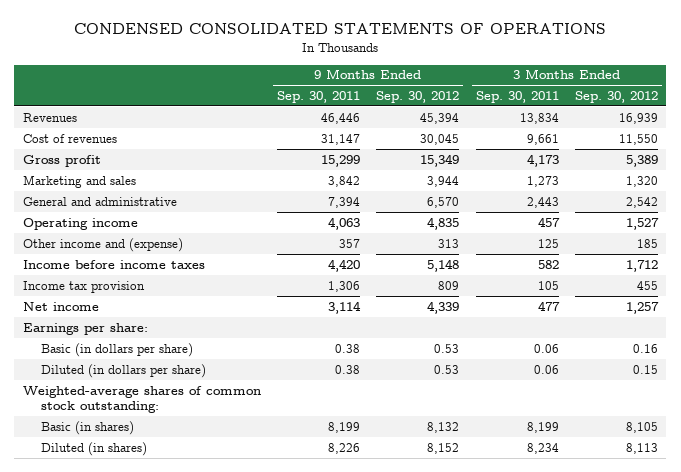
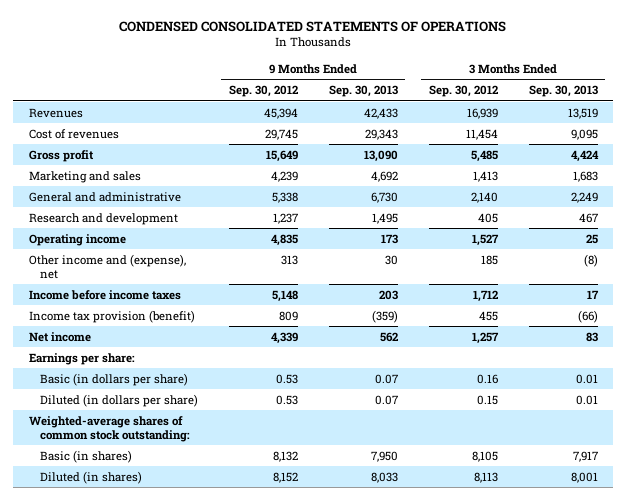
- | 9 Months Ended Sep. 30, 2011 | 9 Months Ended Sep. 30, 2012 | 3 Months Ended Sep. 30, 2011 | 3 Months Ended Sep. 30, 2012
+ | 9 Months Ended Sep. 30, 2012 | 9 Months Ended Sep. 30, 2013 | 3 Months Ended Sep. 30, 2012 | 3 Months Ended Sep. 30, 2013
- Cost of revenues | 31,147 | 30,045 | 9,661 | 11,550
- Gross profit | 15,299 | 15,349 | 4,173 | 5,389
- Marketing and sales | 3,842 | 3,944 | 1,273 | 1,320
- General and administrative | 7,394 | 6,570 | 2,443 | 2,542
+ Cost of revenues | 29,745 | 29,343 | 11,454 | 9,095
+ Gross profit | 15,649 | 13,090 | 5,485 | 4,424
+ Marketing and sales | 4,239 | 4,692 | 1,413 | 1,683
+ General and administrative | 5,338 | 6,730 | 2,140 | 2,249
+ Research and development | 1,237 | 1,495 | 405 | 467
- Other income and (expense) | 357 | 313 | 125 | 185
+ Other income and (expense), net | 313 | 30 | 185 | (8)
- Income tax provision | 1,306 | 809 | 105 | 455
+ Income tax provision (benefit) | 809 | (359) | 455 | (66)

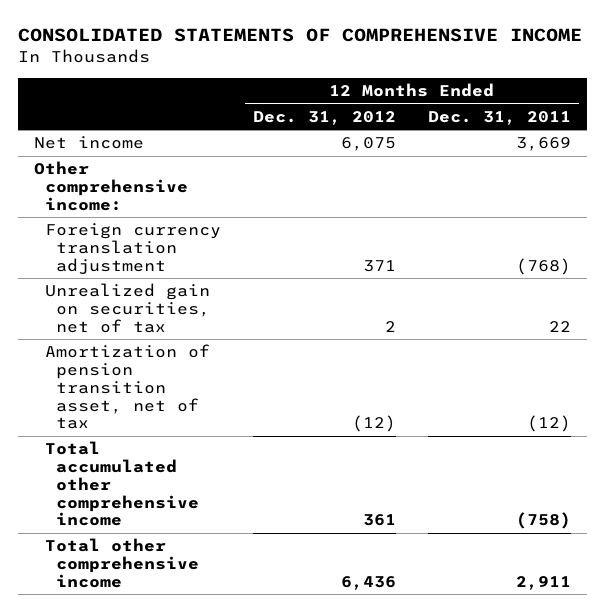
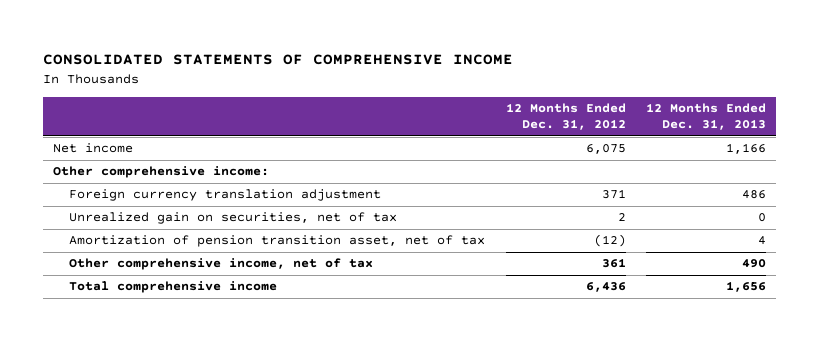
- | 12 Months Ended Dec. 31, 2012 | 12 Months Ended Dec. 31, 2011
+ | 12 Months Ended Dec. 31, 2012 | 12 Months Ended Dec. 31, 2013
- Total accumulated other comprehensive income | 361 | (758)
- Total other comprehensive income | 6,436 | 2,911
+ Other comprehensive income, net of tax | 361 | 490
+ Total comprehensive income | 6,436 | 1,656

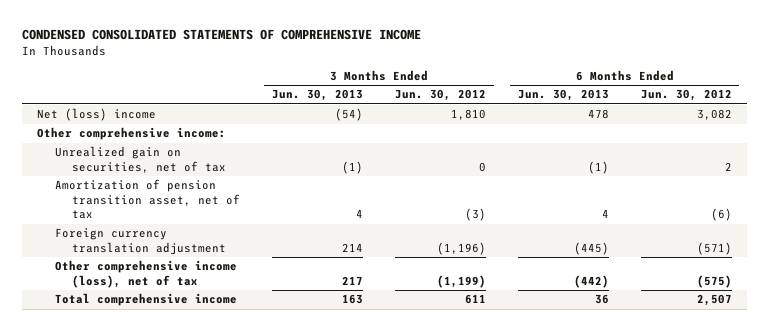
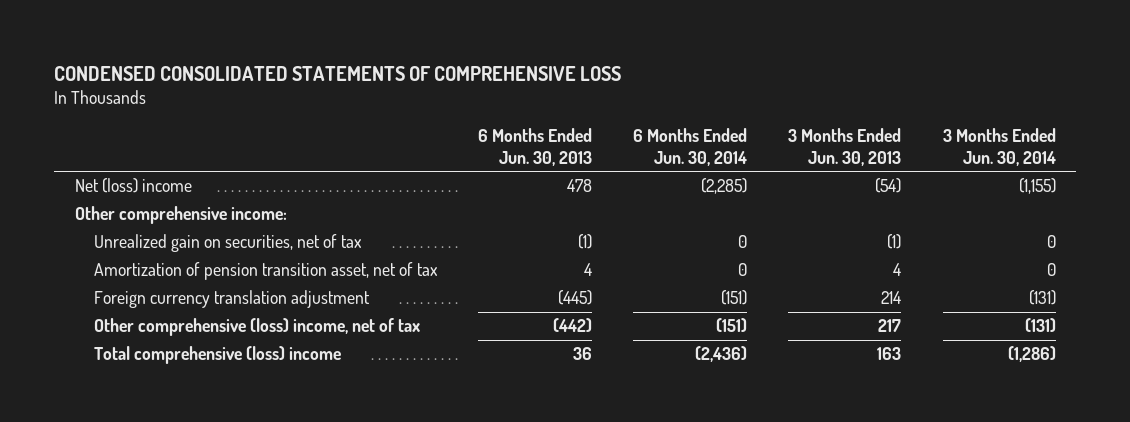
- CONDENSED CONSOLIDATED STATEMENTS OF COMPREHENSIVE INCOME
+ CONDENSED CONSOLIDATED STATEMENTS OF COMPREHENSIVE LOSS
- | 3 Months Ended Jun. 30, 2013 | 3 Months Ended Jun. 30, 2012 | 6 Months Ended Jun. 30, 2013 | 6 Months Ended Jun. 30, 2012
+ | 6 Months Ended Jun. 30, 2013 | 6 Months Ended Jun. 30, 2014 | 3 Months Ended Jun. 30, 2013 | 3 Months Ended Jun. 30, 2014
- Other comprehensive income (loss), net of tax | 217 | (1,199) | (442) | (575)
- Total comprehensive income | 163 | 611 | 36 | 2,507
+ Other comprehensive (loss) income, net of tax | (442) | (151) | 217 | (131)
+ Total comprehensive (loss) income | 36 | (2,436) | 163 | (1,286)

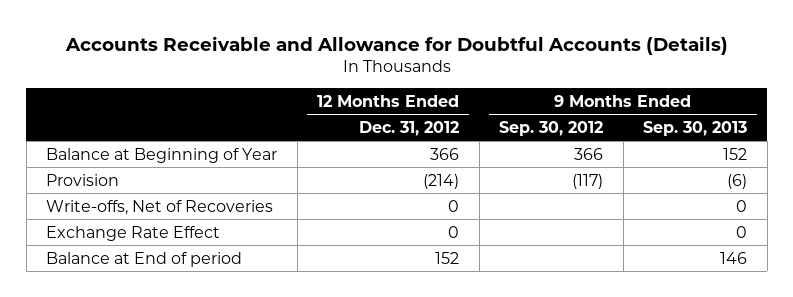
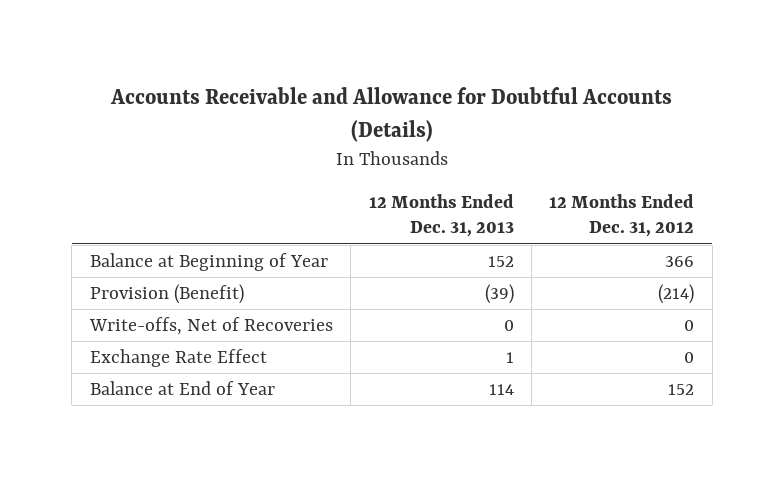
- | 12 Months Ended Dec. 31, 2012 | 9 Months Ended Sep. 30, 2012 | 9 Months Ended Sep. 30, 2013
+ | 12 Months Ended Dec. 31, 2013 | 12 Months Ended Dec. 31, 2012
- Provision | (214) | (117) | (6)
+ Provision (Benefit) | (39) | (214)
- Balance at End of period | 152 | | 146
+ Balance at End of Year | 114 | 152

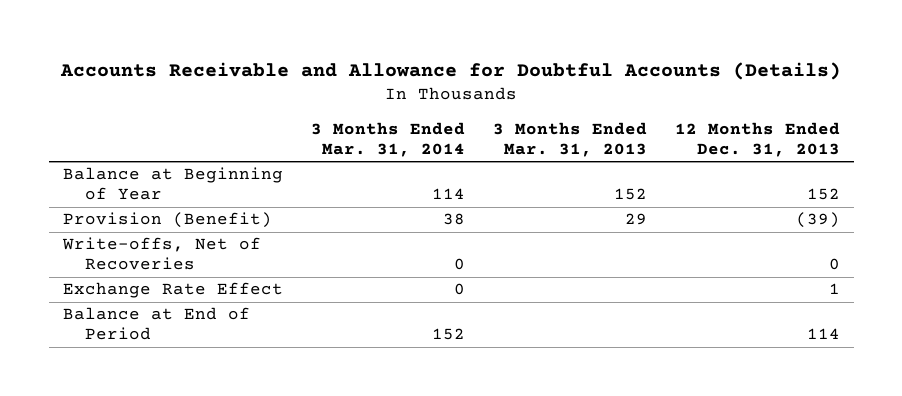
- | 12 Months Ended Dec. 31, 2013 | 12 Months Ended Dec. 31, 2012
+ | 3 Months Ended Mar. 31, 2014 | 3 Months Ended Mar. 31, 2013 | 12 Months Ended Dec. 31, 2013
- Balance at End of Year | 114 | 152
+ Balance at End of Period | 152 | | 114

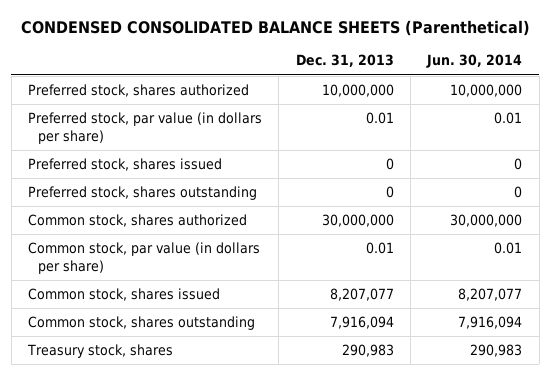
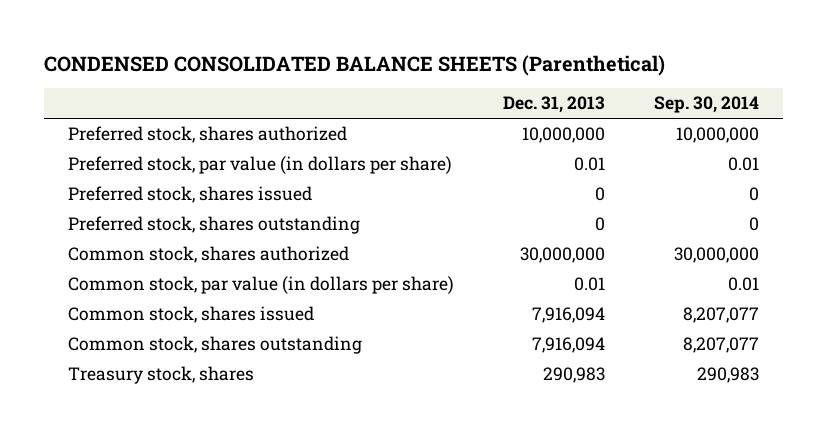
- | Dec. 31, 2013 | Jun. 30, 2014
+ | Dec. 31, 2013 | Sep. 30, 2014
- Common stock, shares issued | 8,207,077 | 8,207,077
+ Common stock, shares issued | 7,916,094 | 8,207,077

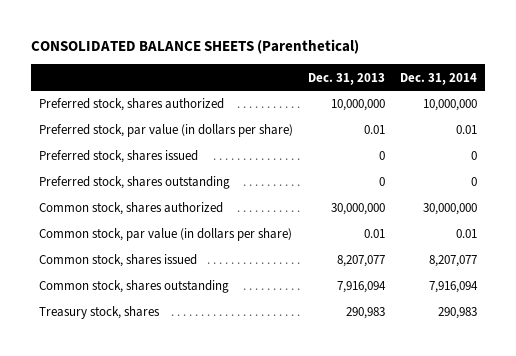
- CONDENSED CONSOLIDATED BALANCE SHEETS (Parenthetical)
+ CONSOLIDATED BALANCE SHEETS (Parenthetical)
- | Dec. 31, 2013 | Sep. 30, 2014
+ | Dec. 31, 2013 | Dec. 31, 2014
- Common stock, shares issued | 7,916,094 | 8,207,077
+ Common stock, shares issued | 8,207,077 | 8,207,077

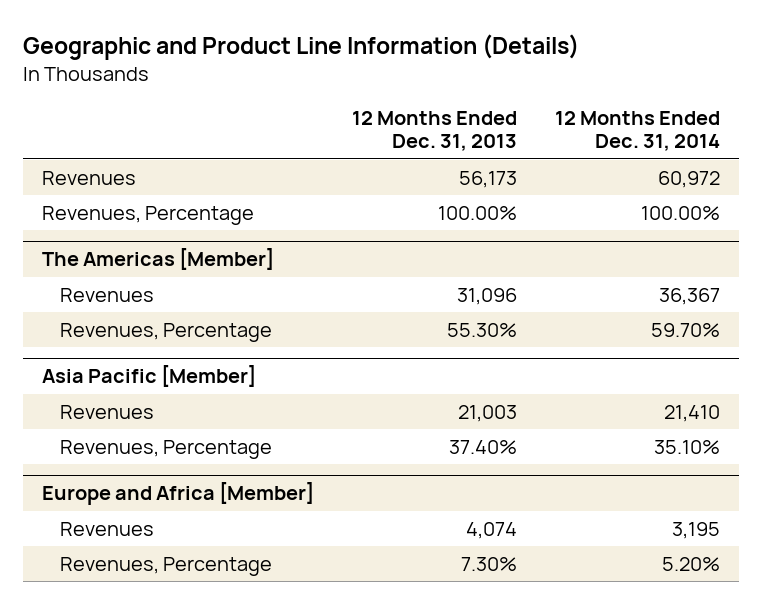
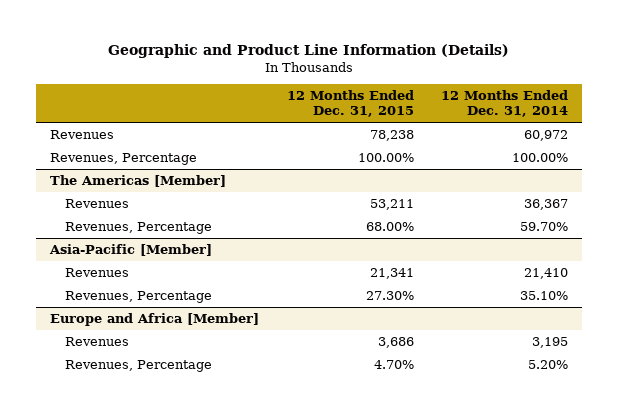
- | 12 Months Ended Dec. 31, 2013 | 12 Months Ended Dec. 31, 2014
+ | 12 Months Ended Dec. 31, 2015 | 12 Months Ended Dec. 31, 2014
- Asia Pacific [Member]
+ Asia-Pacific [Member]

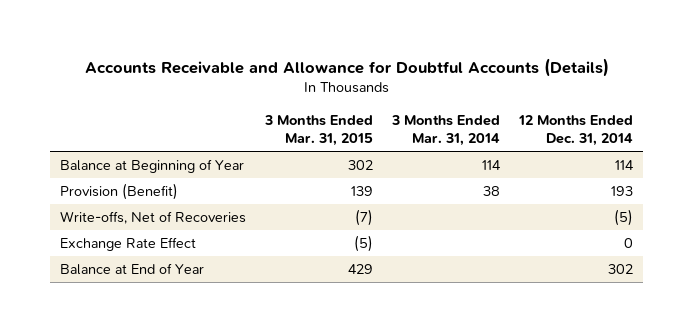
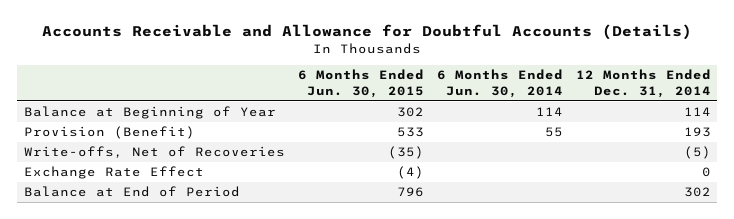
- | 3 Months Ended Mar. 31, 2015 | 3 Months Ended Mar. 31, 2014 | 12 Months Ended Dec. 31, 2014
+ | 6 Months Ended Jun. 30, 2015 | 6 Months Ended Jun. 30, 2014 | 12 Months Ended Dec. 31, 2014
- Balance at End of Year | 429 | | 302
+ Balance at End of Period | 796 | | 302

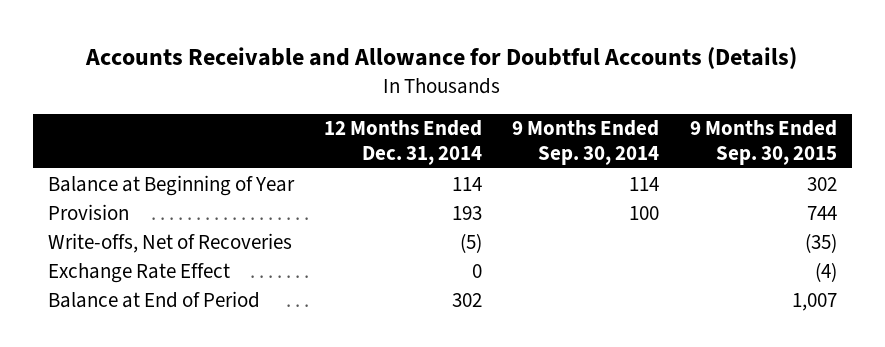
- | 6 Months Ended Jun. 30, 2015 | 6 Months Ended Jun. 30, 2014 | 12 Months Ended Dec. 31, 2014
+ | 12 Months Ended Dec. 31, 2014 | 9 Months Ended Sep. 30, 2014 | 9 Months Ended Sep. 30, 2015
- Provision (Benefit) | 533 | 55 | 193
+ Provision | 193 | 100 | 744

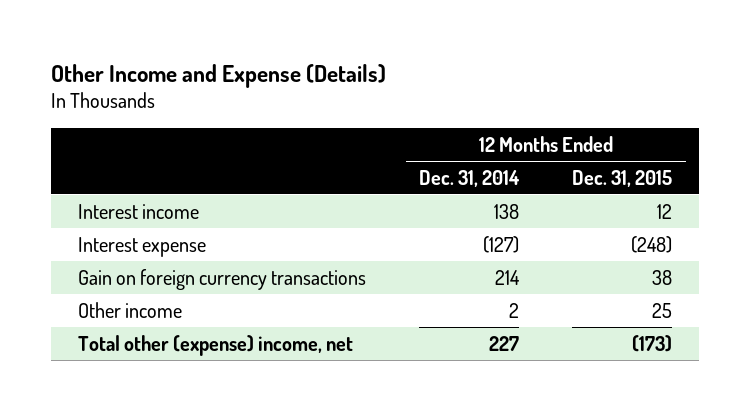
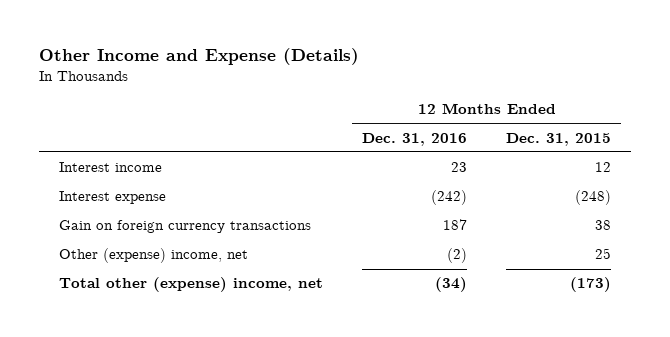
- | 12 Months Ended Dec. 31, 2014 | 12 Months Ended Dec. 31, 2015
+ | 12 Months Ended Dec. 31, 2016 | 12 Months Ended Dec. 31, 2015
- Other income | 2 | 25
+ Other (expense) income, net | (2) | 25

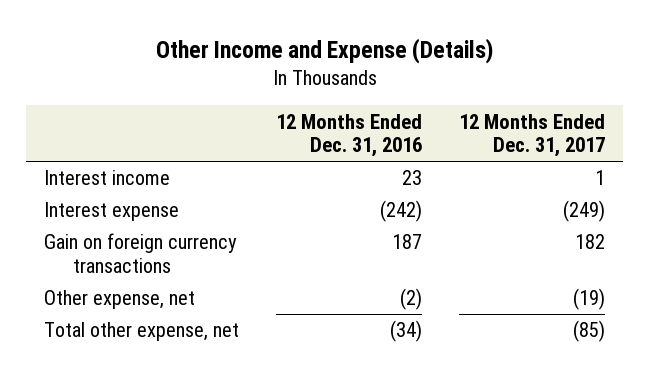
- | 12 Months Ended Dec. 31, 2016 | 12 Months Ended Dec. 31, 2015
+ | 12 Months Ended Dec. 31, 2016 | 12 Months Ended Dec. 31, 2017
- Other (expense) income, net | (2) | 25
- Total other (expense) income, net | (34) | (173)
+ Other expense, net | (2) | (19)
+ Total other expense, net | (34) | (85)

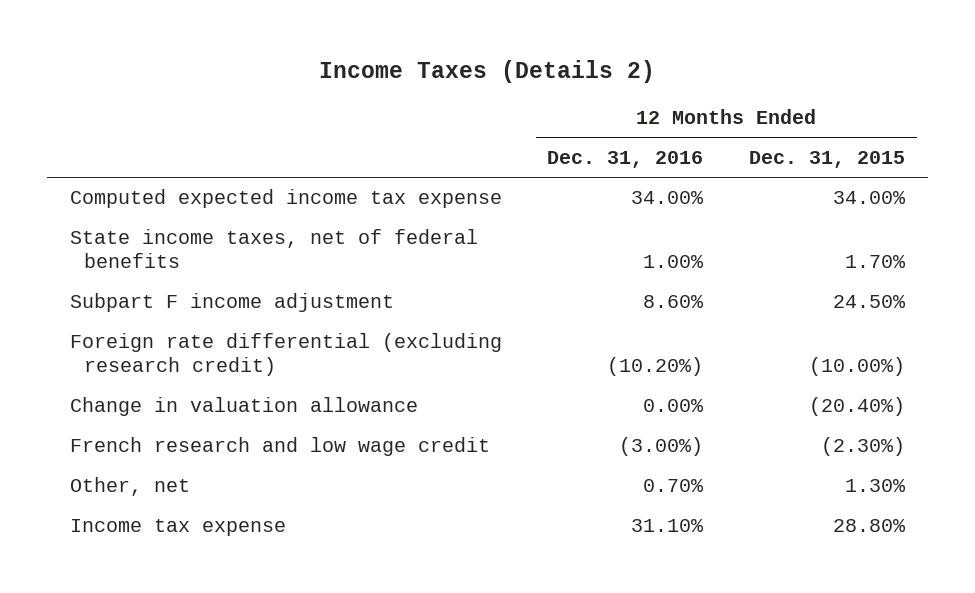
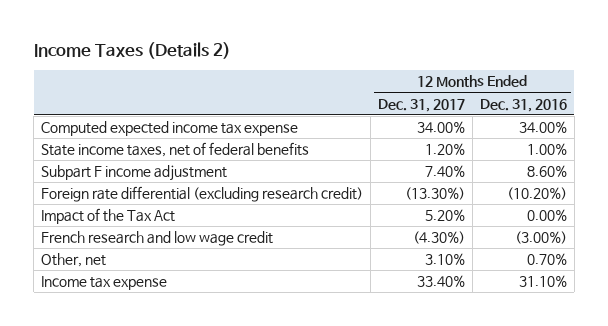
- | 12 Months Ended Dec. 31, 2016 | 12 Months Ended Dec. 31, 2015
+ | 12 Months Ended Dec. 31, 2017 | 12 Months Ended Dec. 31, 2016
- Change in valuation allowance | 0.00% | (20.40%)
+ Impact of the Tax Act | 5.20% | 0.00%

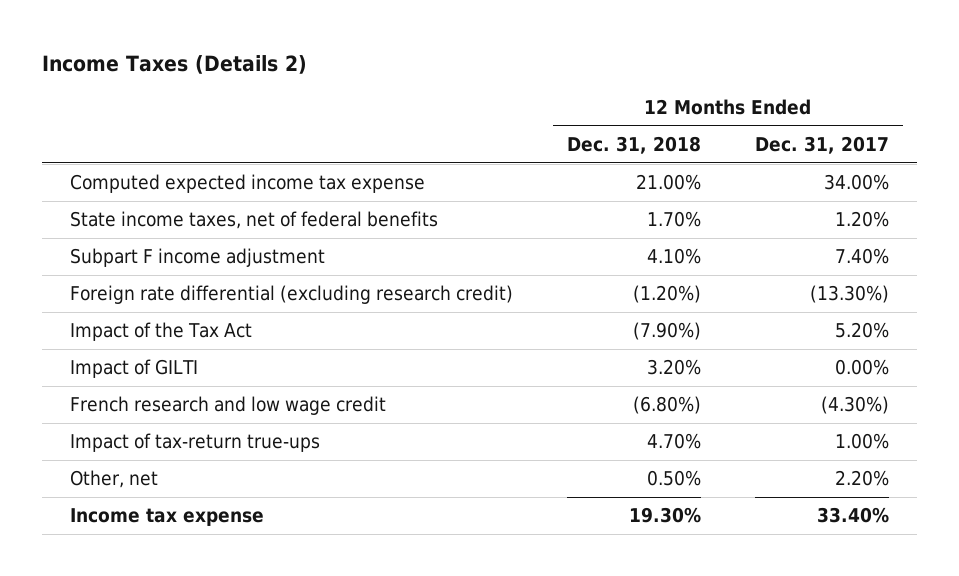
- | 12 Months Ended Dec. 31, 2017 | 12 Months Ended Dec. 31, 2016
+ | 12 Months Ended Dec. 31, 2018 | 12 Months Ended Dec. 31, 2017
+ Impact of GILTI | 3.20% | 0.00%
- Other, net | 3.10% | 0.70%
+ Impact of tax-return true-ups | 4.70% | 1.00%
+ Other, net | 0.50% | 2.20%

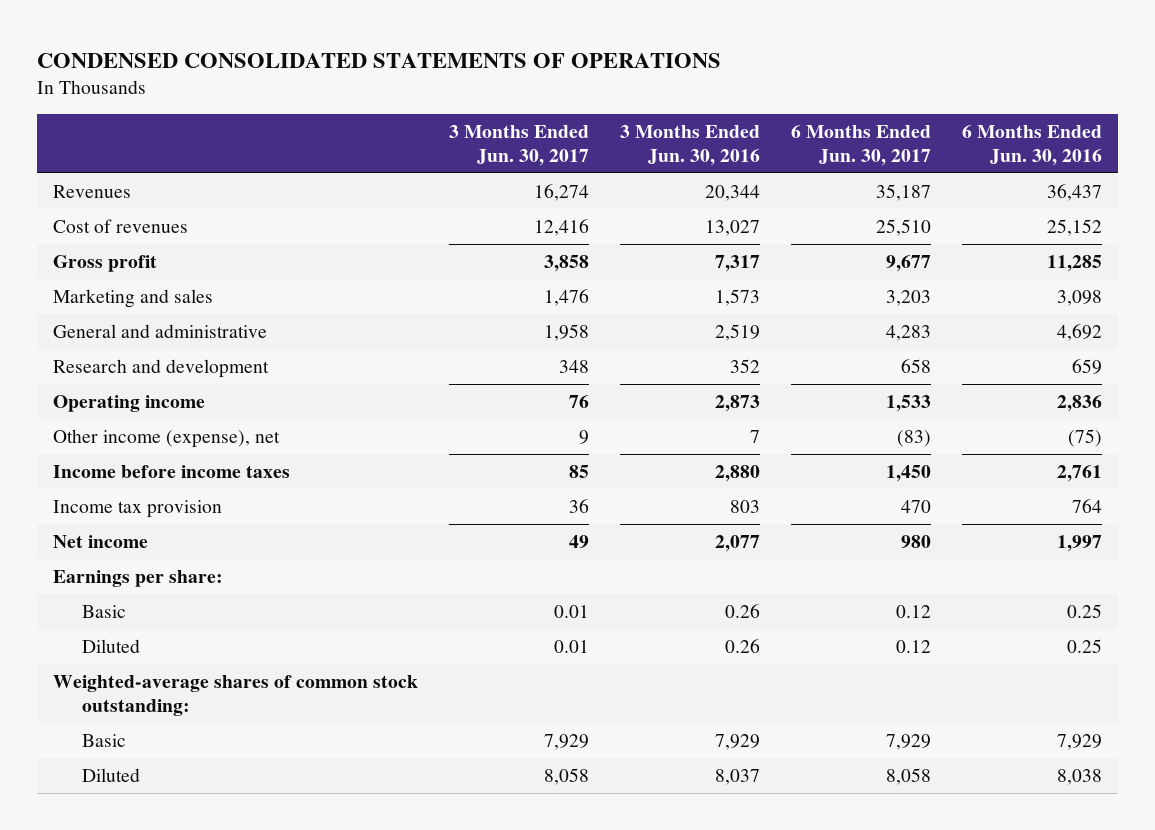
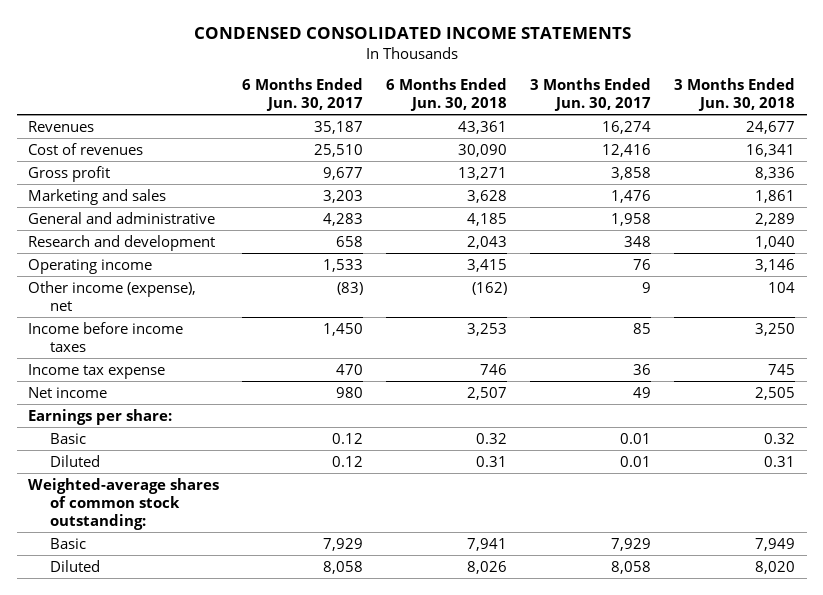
- CONDENSED CONSOLIDATED STATEMENTS OF OPERATIONS
+ CONDENSED CONSOLIDATED INCOME STATEMENTS
- | 3 Months Ended Jun. 30, 2017 | 3 Months Ended Jun. 30, 2016 | 6 Months Ended Jun. 30, 2017 | 6 Months Ended Jun. 30, 2016
+ | 6 Months Ended Jun. 30, 2017 | 6 Months Ended Jun. 30, 2018 | 3 Months Ended Jun. 30, 2017 | 3 Months Ended Jun. 30, 2018
- Income tax provision | 36 | 803 | 470 | 764
+ Income tax expense | 470 | 746 | 36 | 745

